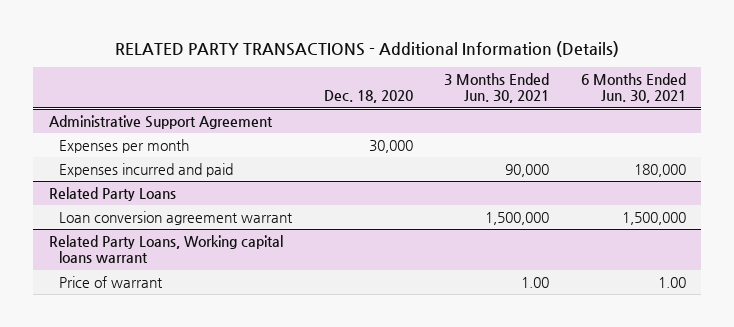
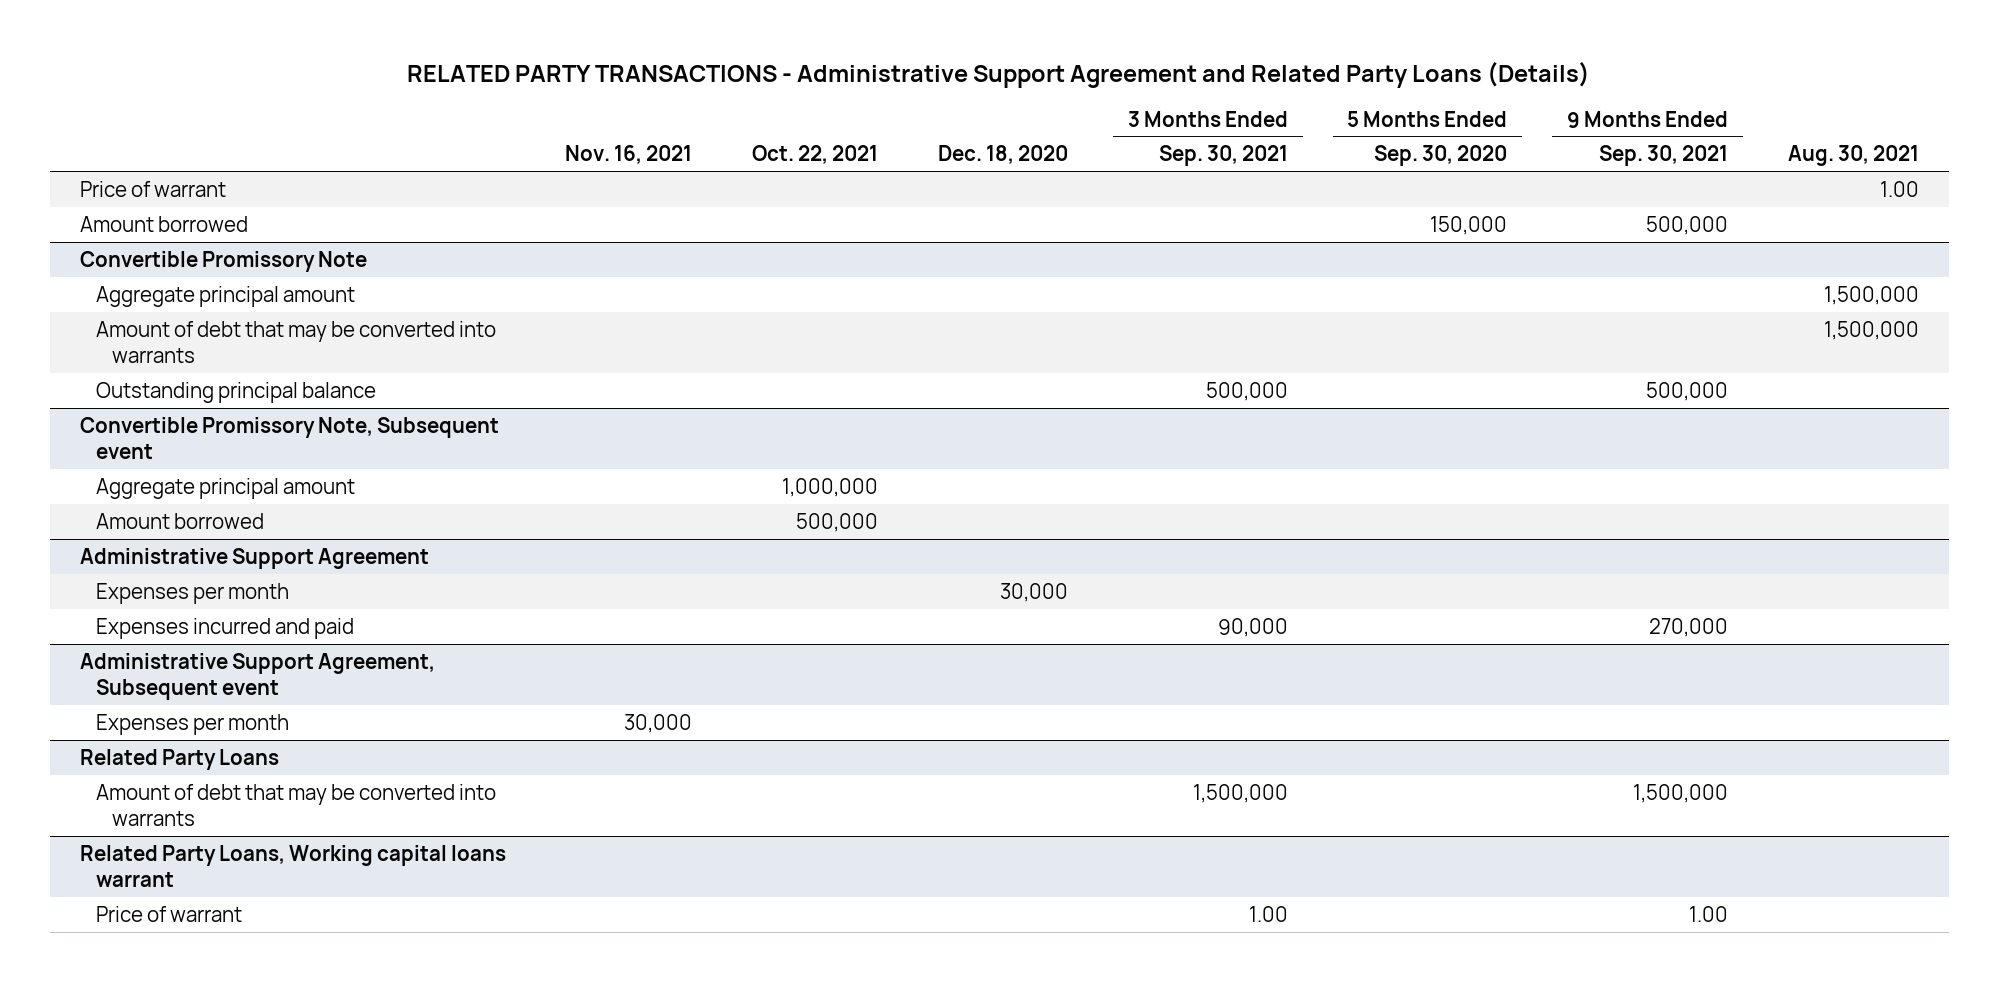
- RELATED PARTY TRANSACTIONS - Additional Information (Details)
+ RELATED PARTY TRANSACTIONS - Administrative Support Agreement and Related Party Loans (Details)
- | Dec. 18, 2020 | 3 Months Ended Jun. 30, 2021 | 6 Months Ended Jun. 30, 2021
+ | Nov. 16, 2021 | Oct. 22, 2021 | Dec. 18, 2020 | 3 Months Ended Sep. 30, 2021 | 5 Months Ended Sep. 30, 2020 | 9 Months Ended Sep. 30, 2021 | Aug. 30, 2021
+ Price of warrant | | | | | | | 1.00
+ Amount borrowed | | | | | 150,000 | 500,000 |
+ Convertible Promissory Note
+ Aggregate principal amount | | | | | | | 1,500,000
+ Amount of debt that may be converted into warrants | | | | | | | 1,500,000
+ Outstanding principal balance | | | | 500,000 | | 500,000 |
+ Convertible Promissory Note, Subsequent event
+ Aggregate principal amount | | 1,000,000 | | | | |
+ Amount borrowed | | 500,000 | | | | |
+ Administrative Support Agreement, Subsequent event
+ Expenses per month | 30,000 | | | | | |
@ Related Party Loans
- Loan conversion agreement warrant | | 1,500,000 | 1,500,000
+ Amount of debt that may be converted into warrants | | | | 1,500,000 | | 1,500,000 |

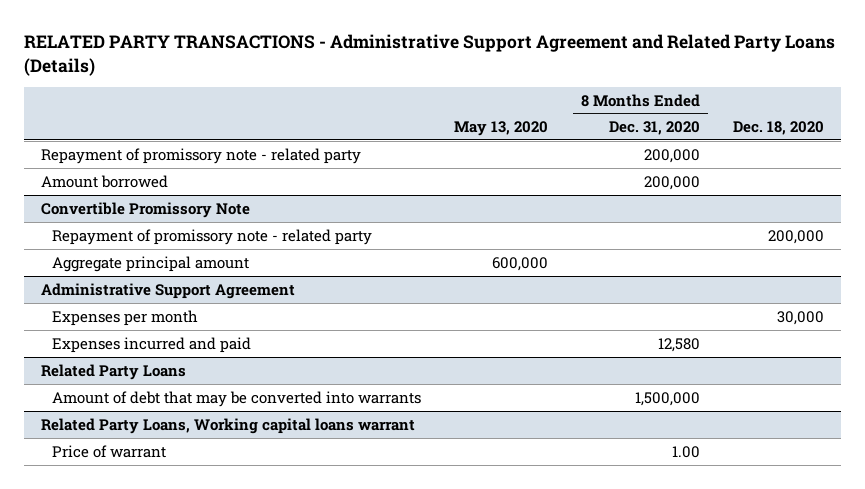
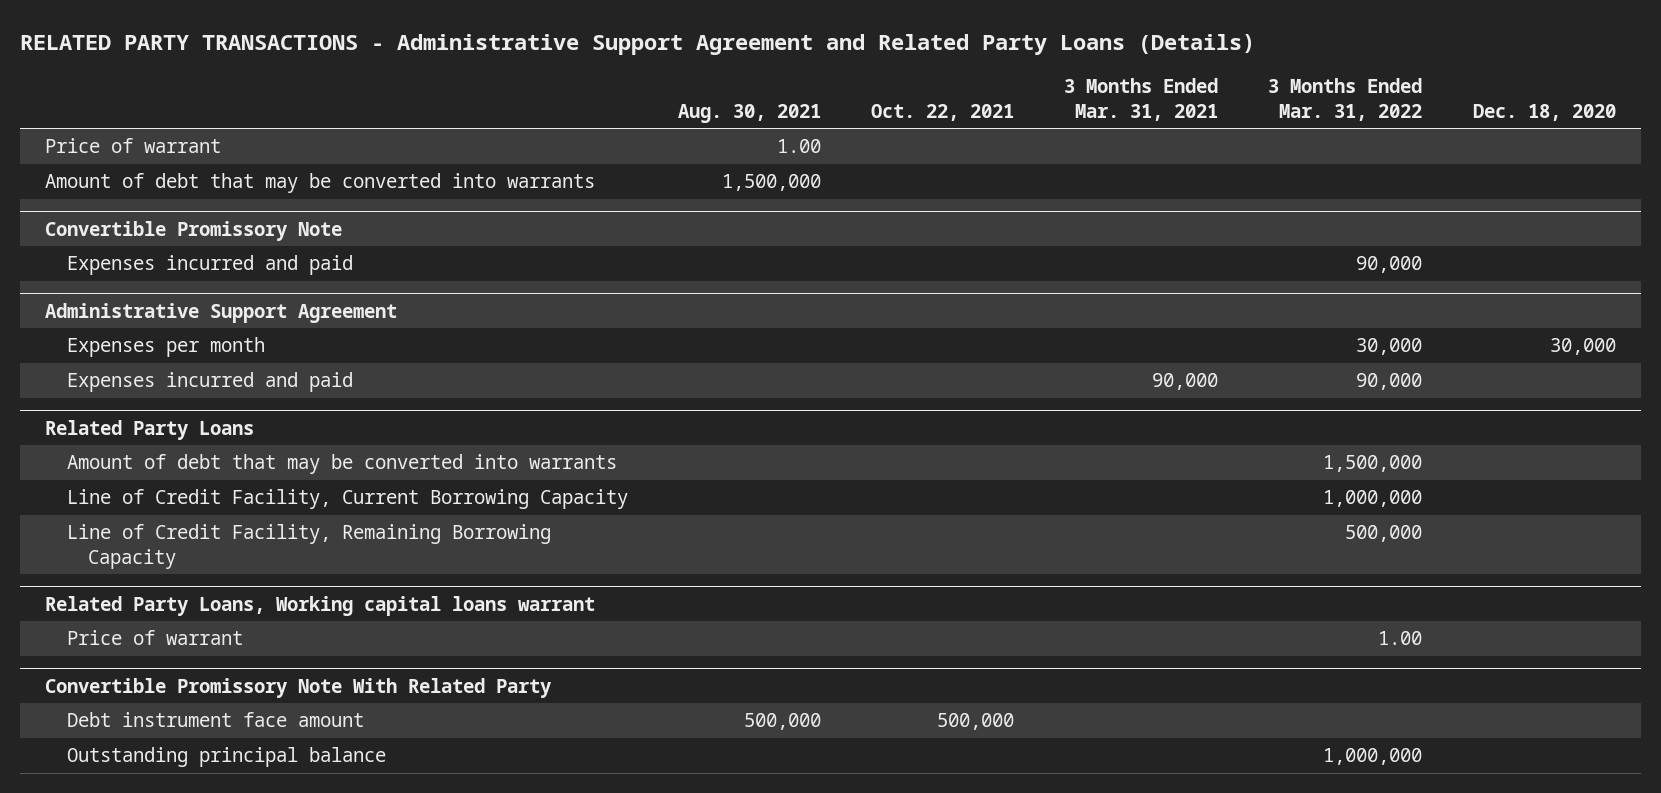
- | May 13, 2020 | 8 Months Ended Dec. 31, 2020 | Dec. 18, 2020
+ | Aug. 30, 2021 | Oct. 22, 2021 | 3 Months Ended Mar. 31, 2021 | 3 Months Ended Mar. 31, 2022 | Dec. 18, 2020
- Repayment of promissory note - related party | | 200,000 |
- Amount borrowed | | 200,000 |
+ Price of warrant | 1.00 | | | |
+ Amount of debt that may be converted into warrants | 1,500,000 | | | |
@ Convertible Promissory Note
- Repayment of promissory note - related party | | | 200,000
- Aggregate principal amount | 600,000 | |
+ Expenses incurred and paid | | | | 90,000 |
@ Related Party Loans
+ Line of Credit Facility, Current Borrowing Capacity | | | | 1,000,000 |
+ Line of Credit Facility, Remaining Borrowing Capacity | | | | 500,000 |
+ Convertible Promissory Note With Related Party
+ Debt instrument face amount | 500,000 | 500,000 | | |
+ Outstanding principal balance | | | | 1,000,000 |

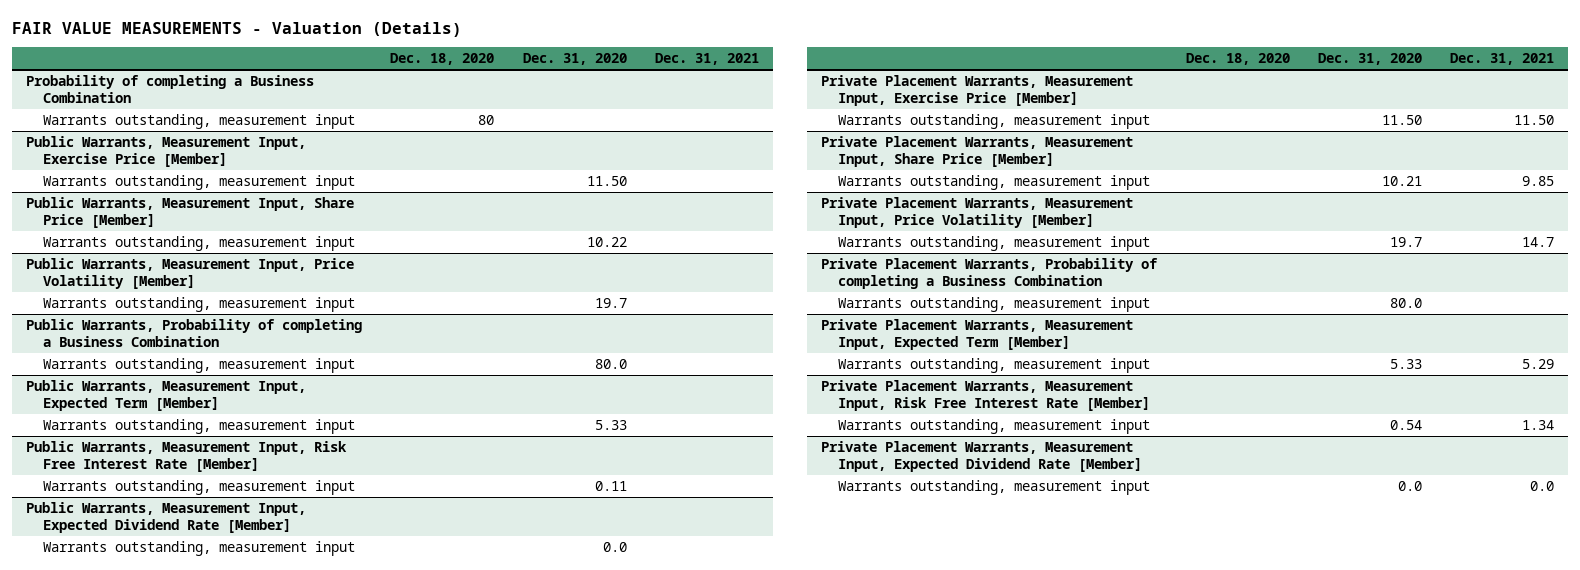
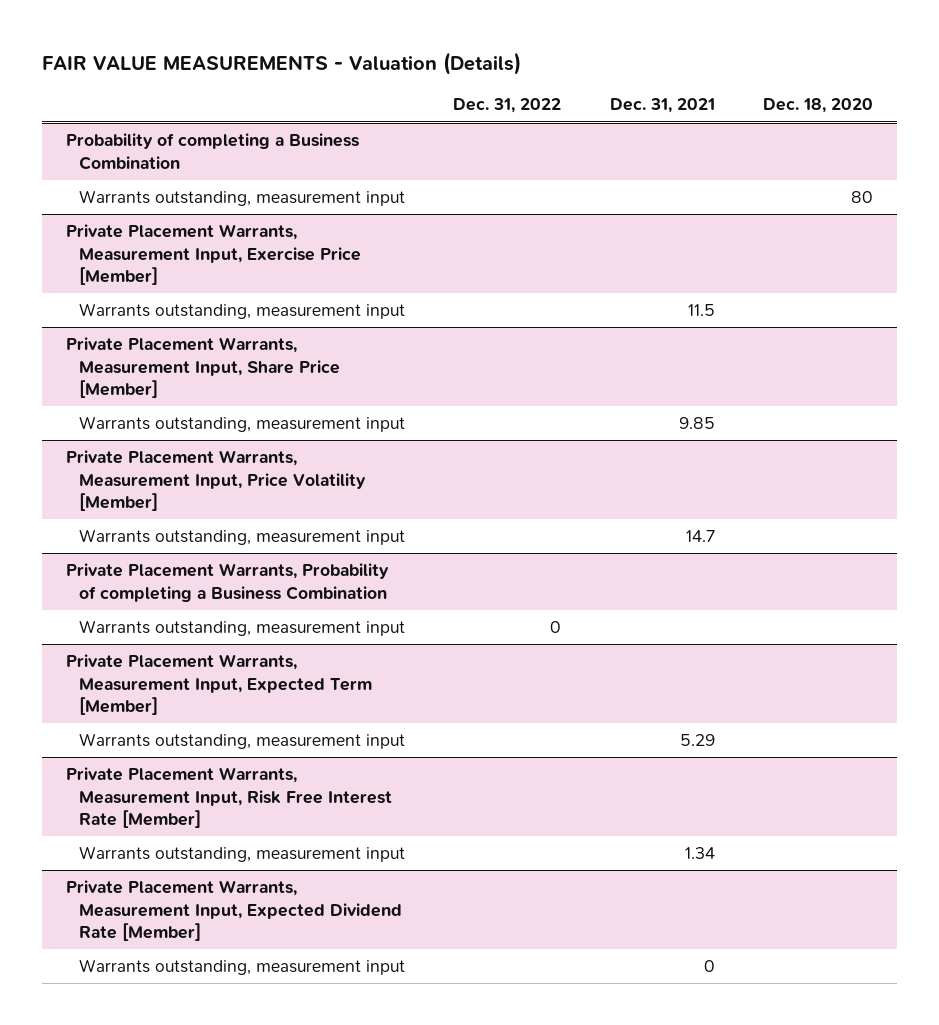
- | Dec. 18, 2020 | Dec. 31, 2020 | Dec. 31, 2021
+ | Dec. 31, 2022 | Dec. 31, 2021 | Dec. 18, 2020
- Public Warrants, Measurement Input, Exercise Price [Member]
- Warrants outstanding, measurement input | | 11.50 |
- Public Warrants, Measurement Input, Share Price [Member]
- Warrants outstanding, measurement input | | 10.22 |
- Public Warrants, Measurement Input, Price Volatility [Member]
- Warrants outstanding, measurement input | | 19.7 |
- Public Warrants, Probability of completing a Business Combination
- Warrants outstanding, measurement input | | 80.0 |
- Public Warrants, Measurement Input, Expected Term [Member]
- Warrants outstanding, measurement input | | 5.33 |
- Public Warrants, Measurement Input, Risk Free Interest Rate [Member]
- Warrants outstanding, measurement input | | 0.11 |
- Public Warrants, Measurement Input, Expected Dividend Rate [Member]
- Warrants outstanding, measurement input | | 0.0 |
@ Private Placement Warrants, Measurement Input, Exercise Price [Member]
- Warrants outstanding, measurement input | | 11.50 | 11.50
+ Warrants outstanding, measurement input | | 11.5 |
@ Private Placement Warrants, Measurement Input, Expected Dividend Rate [Member]
- Warrants outstanding, measurement input | | 0.0 | 0.0
+ Warrants outstanding, measurement input | | 0 |

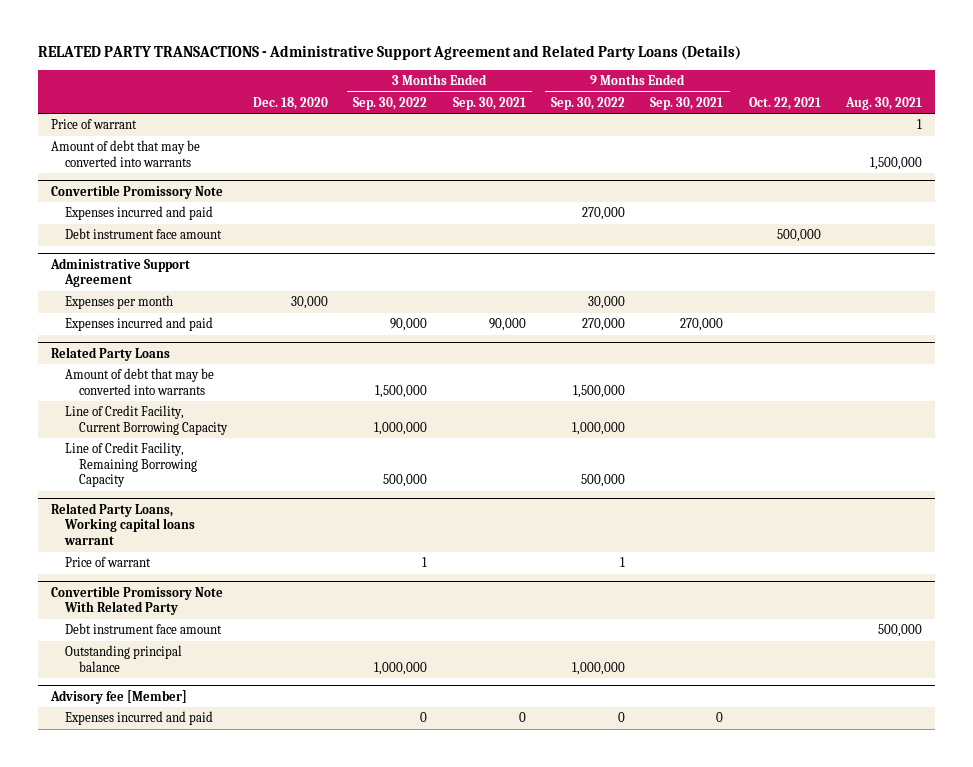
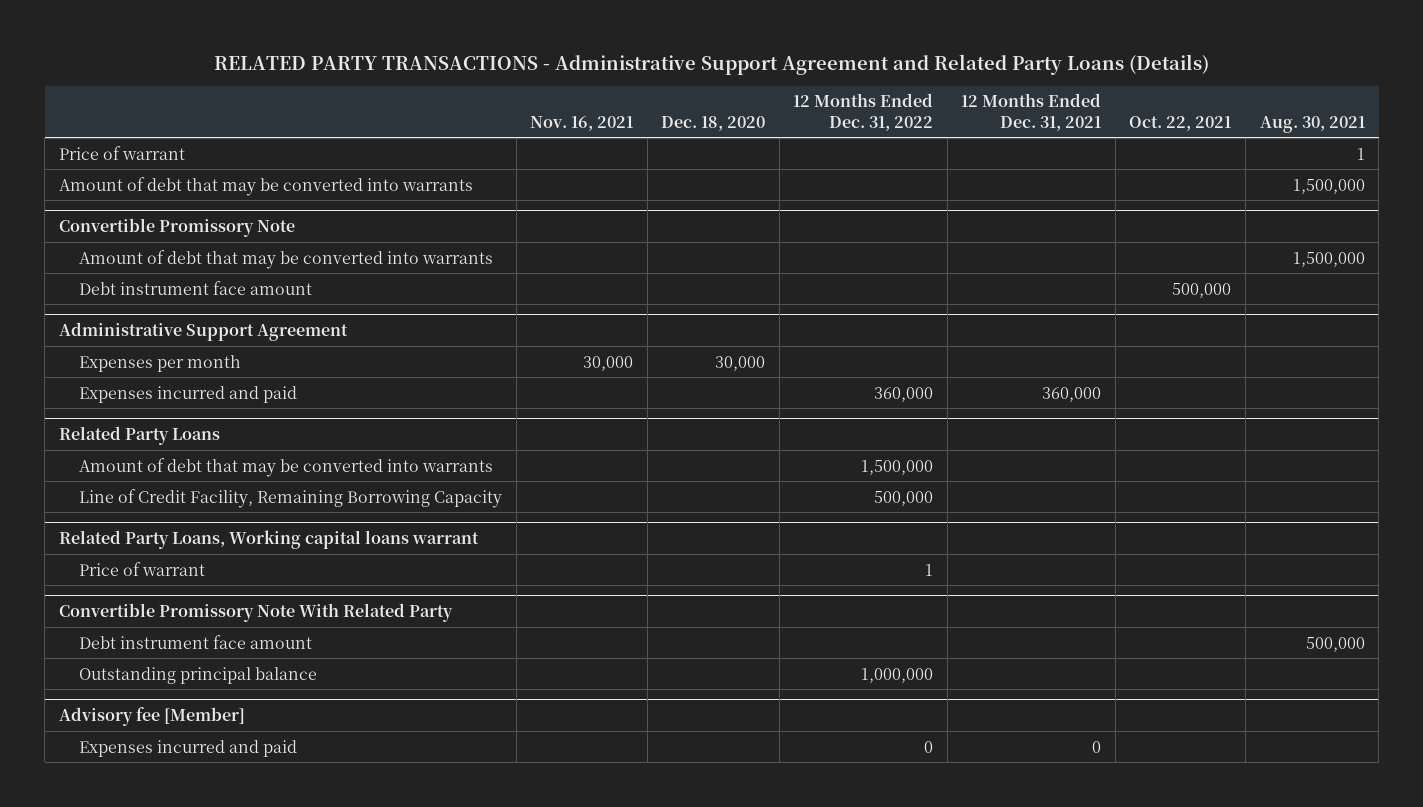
- | Dec. 18, 2020 | 3 Months Ended Sep. 30, 2022 | 3 Months Ended Sep. 30, 2021 | 9 Months Ended Sep. 30, 2022 | 9 Months Ended Sep. 30, 2021 | Oct. 22, 2021 | Aug. 30, 2021
+ | Nov. 16, 2021 | Dec. 18, 2020 | 12 Months Ended Dec. 31, 2022 | 12 Months Ended Dec. 31, 2021 | Oct. 22, 2021 | Aug. 30, 2021
@ Convertible Promissory Note
- Expenses incurred and paid | | | | 270,000 | | |
+ Amount of debt that may be converted into warrants | | | | | | 1,500,000
@ Related Party Loans
- Line of Credit Facility, Current Borrowing Capacity | | 1,000,000 | | 1,000,000 | | |

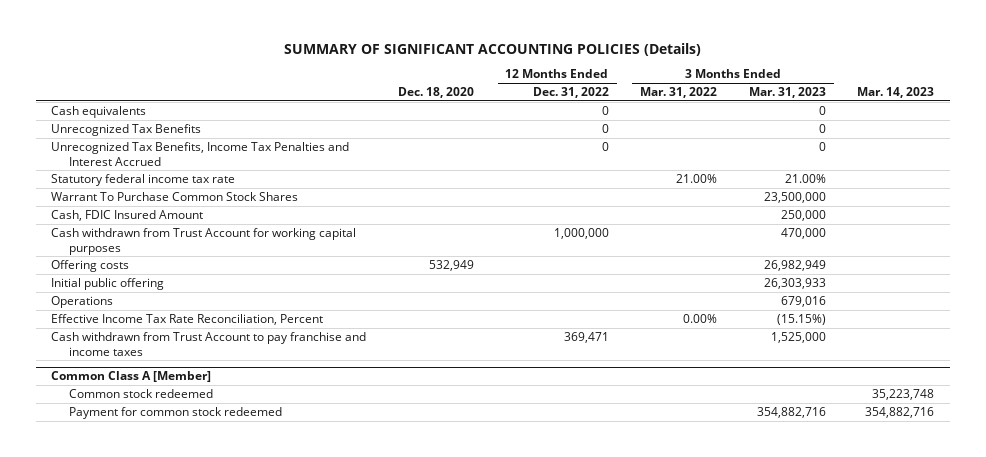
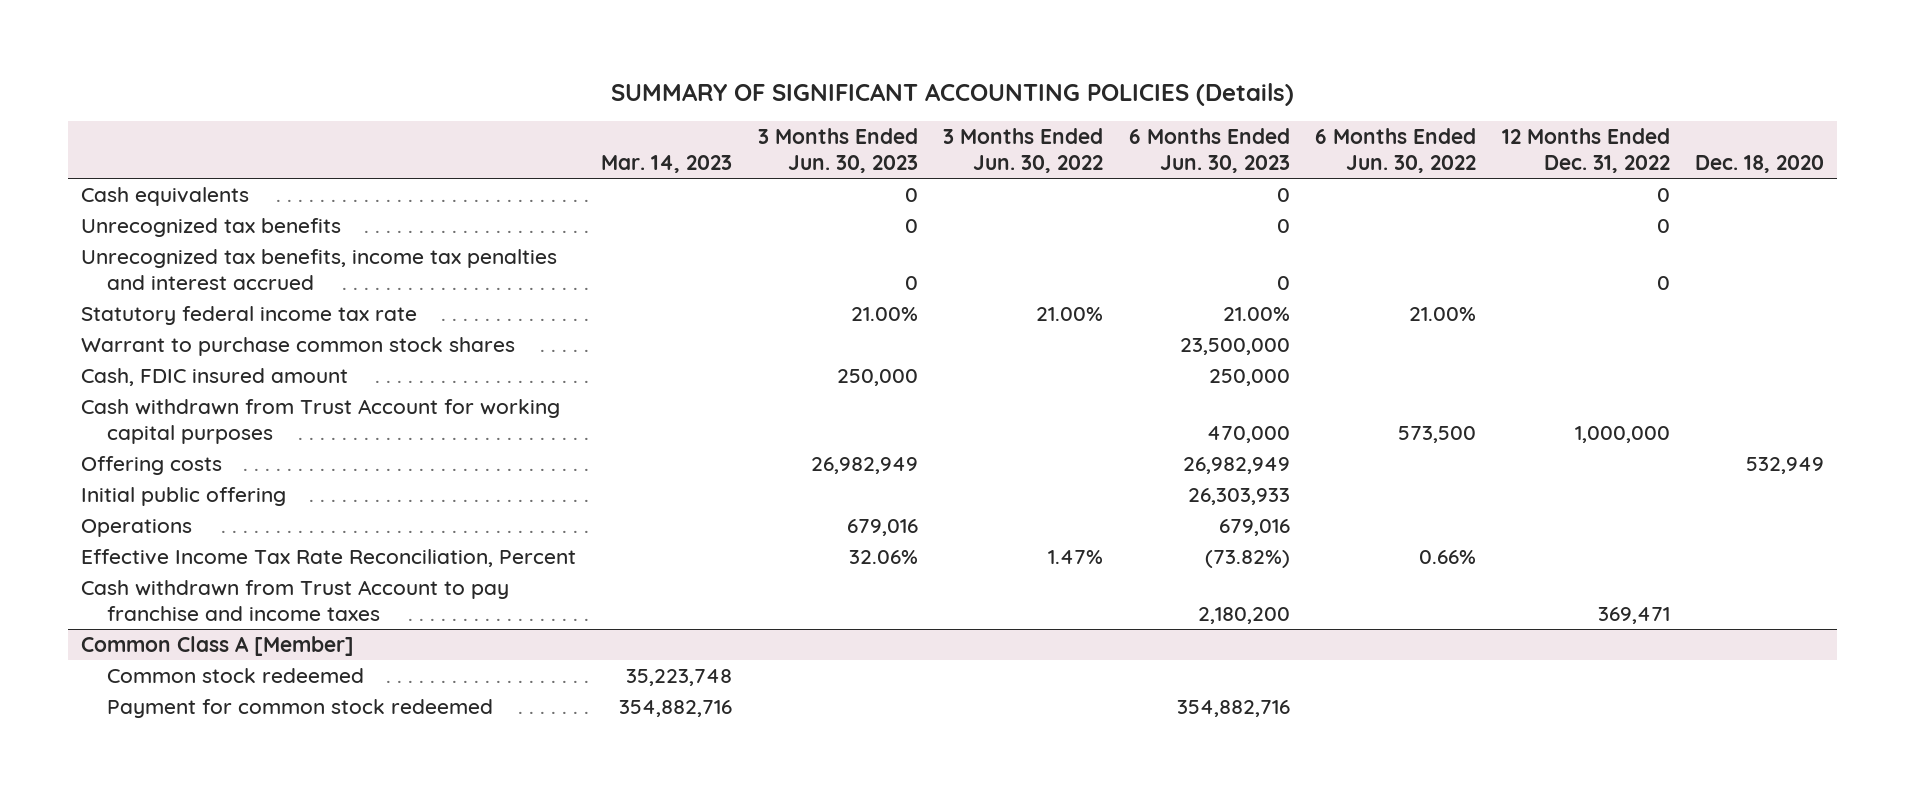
- | Dec. 18, 2020 | 12 Months Ended Dec. 31, 2022 | 3 Months Ended Mar. 31, 2022 | 3 Months Ended Mar. 31, 2023 | Mar. 14, 2023
+ | Mar. 14, 2023 | 3 Months Ended Jun. 30, 2023 | 3 Months Ended Jun. 30, 2022 | 6 Months Ended Jun. 30, 2023 | 6 Months Ended Jun. 30, 2022 | 12 Months Ended Dec. 31, 2022 | Dec. 18, 2020
- Unrecognized Tax Benefits | | 0 | | 0 |
- Unrecognized Tax Benefits, Income Tax Penalties and Interest Accrued | | 0 | | 0 |
+ Unrecognized tax benefits | | 0 | | 0 | | 0 |
+ Unrecognized tax benefits, income tax penalties and interest accrued | | 0 | | 0 | | 0 |
- Warrant To Purchase Common Stock Shares | | | | 23,500,000 |
- Cash, FDIC Insured Amount | | | | 250,000 |
+ Warrant to purchase common stock shares | | | | 23,500,000 | | |
+ Cash, FDIC insured amount | | 250,000 | | 250,000 | | |

